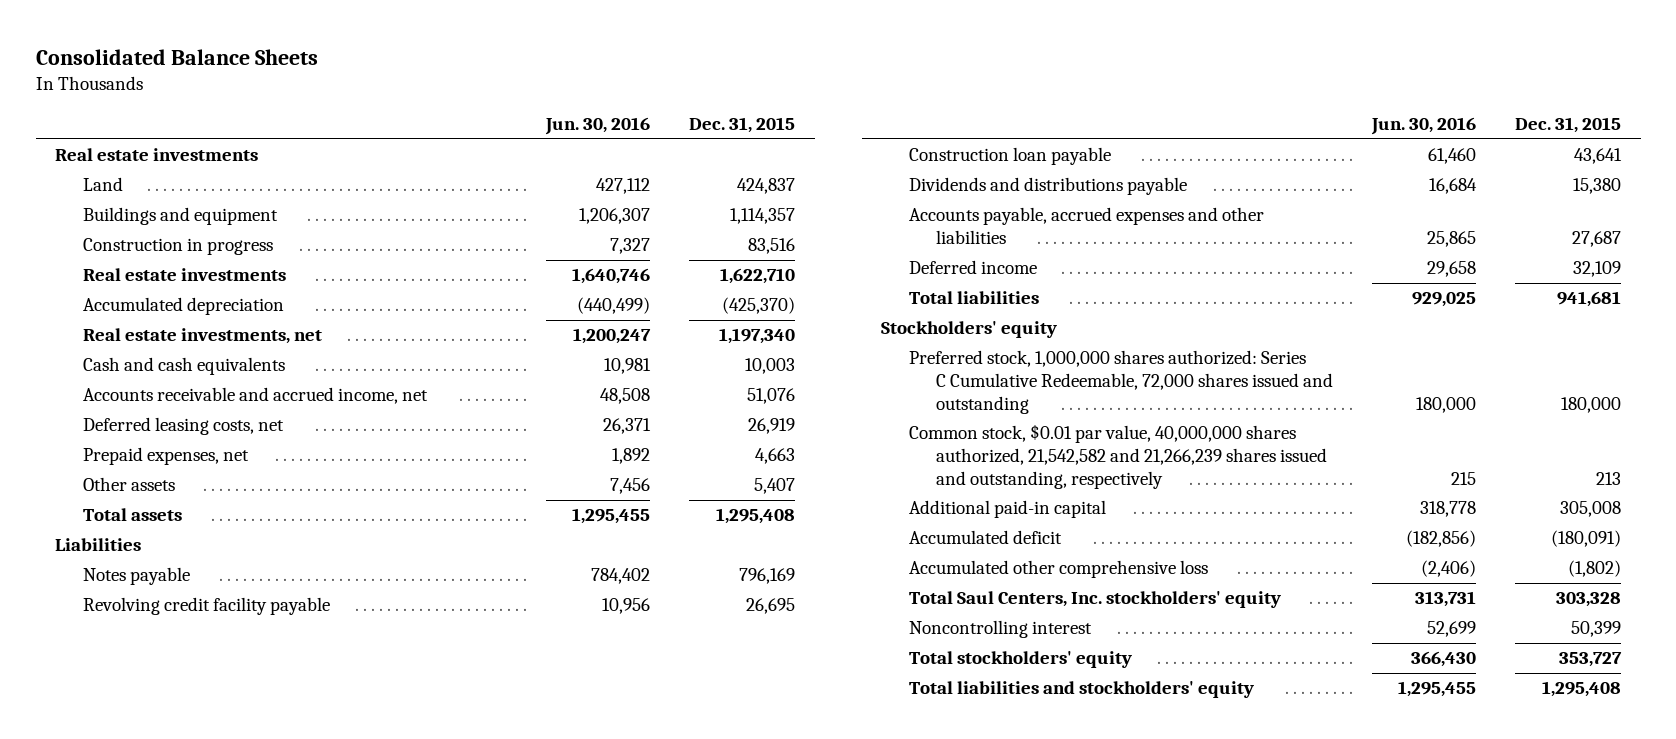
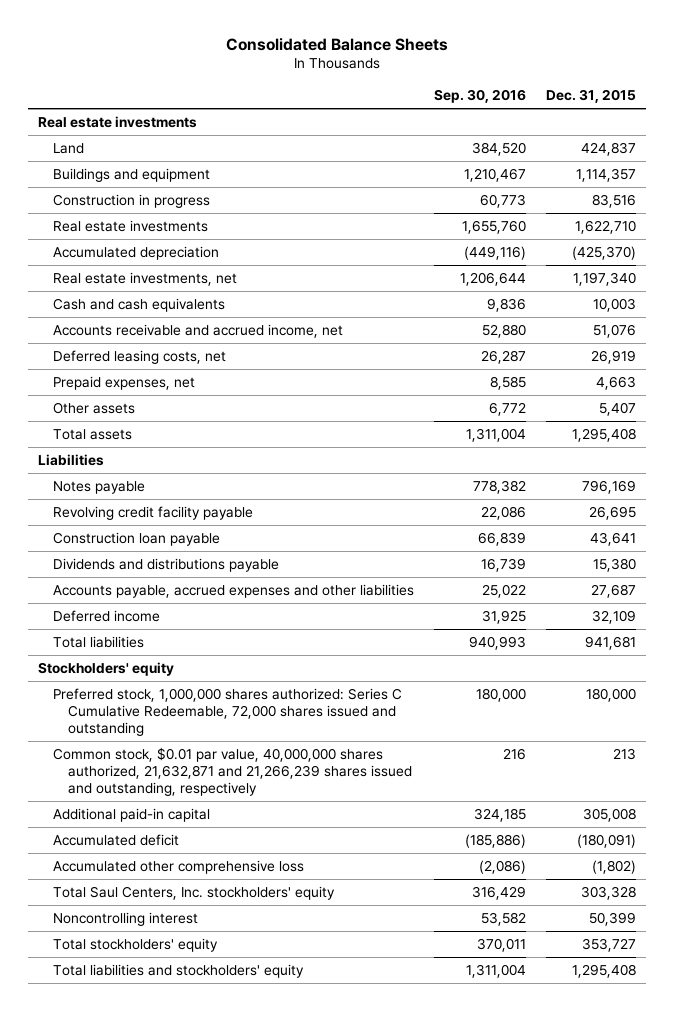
- | Jun. 30, 2016 | Dec. 31, 2015
+ | Sep. 30, 2016 | Dec. 31, 2015
- Common stock, $0.01 par value, 40,000,000 shares authorized, 21,542,582 and 21,266,239 shares issued and outstanding, respectively | 215 | 213
+ Common stock, $0.01 par value, 40,000,000 shares authorized, 21,632,871 and 21,266,239 shares issued and outstanding, respectively | 216 | 213

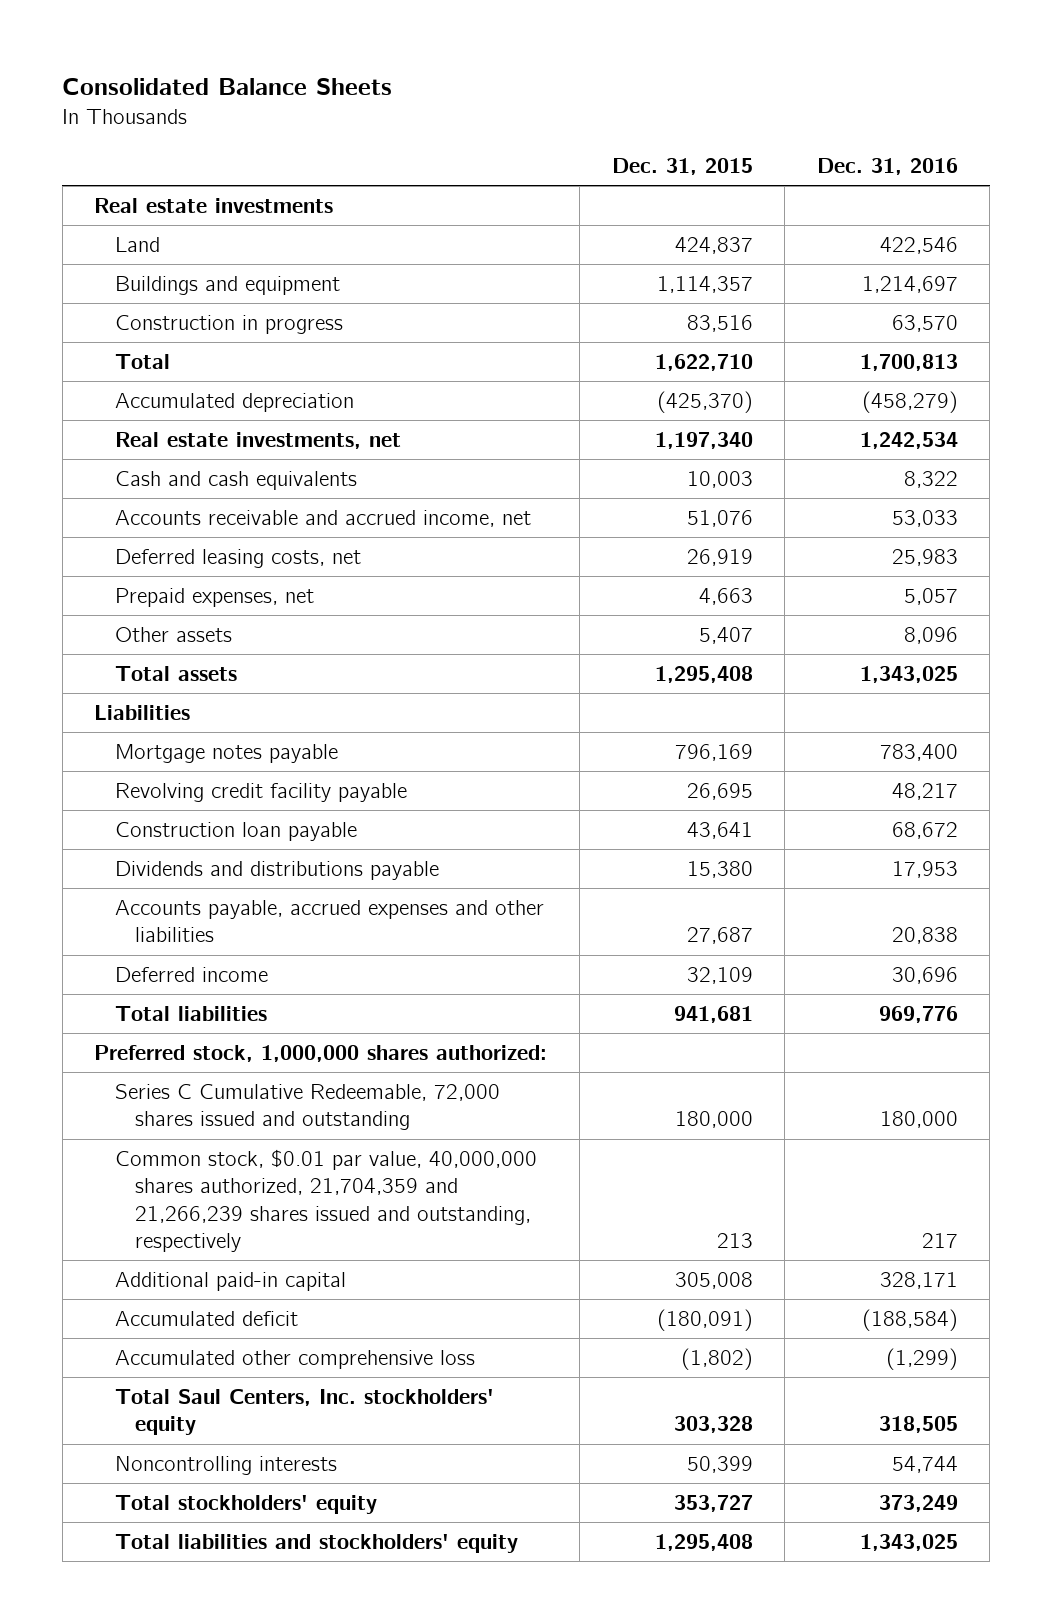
- | Sep. 30, 2016 | Dec. 31, 2015
+ | Dec. 31, 2015 | Dec. 31, 2016
- Real estate investments | 1,655,760 | 1,622,710
+ Total | 1,622,710 | 1,700,813
- Notes payable | 778,382 | 796,169
+ Mortgage notes payable | 796,169 | 783,400
- Stockholders' equity
- Preferred stock, 1,000,000 shares authorized: Series C Cumulative Redeemable, 72,000 shares issued and outstanding | 180,000 | 180,000
- Common stock, $0.01 par value, 40,000,000 shares authorized, 21,632,871 and 21,266,239 shares issued and outstanding, respectively | 216 | 213
+ Preferred stock, 1,000,000 shares authorized:
+ Series C Cumulative Redeemable, 72,000 shares issued and outstanding | 180,000 | 180,000
+ Common stock, $0.01 par value, 40,000,000 shares authorized, 21,704,359 and 21,266,239 shares issued and outstanding, respectively | 213 | 217
- Noncontrolling interest | 53,582 | 50,399
+ Noncontrolling interests | 50,399 | 54,744

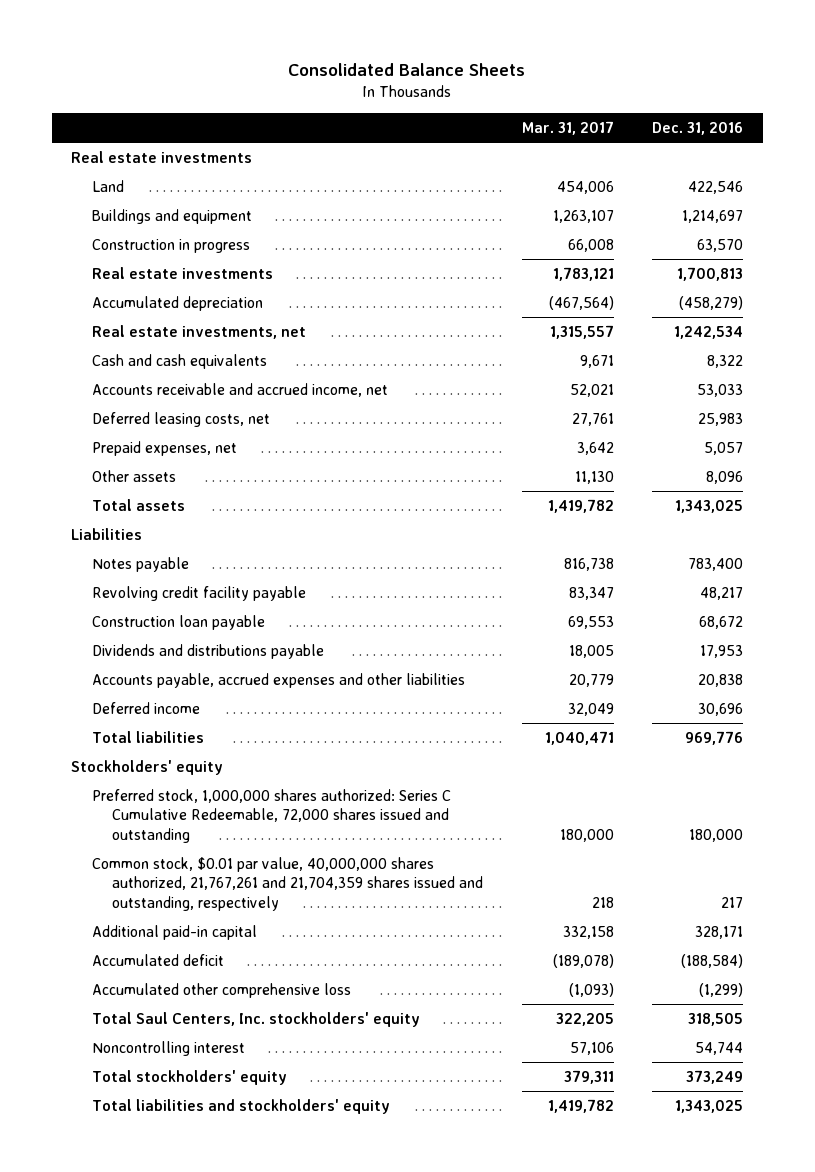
- | Dec. 31, 2015 | Dec. 31, 2016
+ | Mar. 31, 2017 | Dec. 31, 2016
- Total | 1,622,710 | 1,700,813
+ Real estate investments | 1,783,121 | 1,700,813
- Mortgage notes payable | 796,169 | 783,400
+ Notes payable | 816,738 | 783,400
- Preferred stock, 1,000,000 shares authorized:
- Series C Cumulative Redeemable, 72,000 shares issued and outstanding | 180,000 | 180,000
- Common stock, $0.01 par value, 40,000,000 shares authorized, 21,704,359 and 21,266,239 shares issued and outstanding, respectively | 213 | 217
+ Stockholders' equity
+ Preferred stock, 1,000,000 shares authorized: Series C Cumulative Redeemable, 72,000 shares issued and outstanding | 180,000 | 180,000
+ Common stock, $0.01 par value, 40,000,000 shares authorized, 21,767,261 and 21,704,359 shares issued and outstanding, respectively | 218 | 217
- Noncontrolling interests | 50,399 | 54,744
+ Noncontrolling interest | 57,106 | 54,744

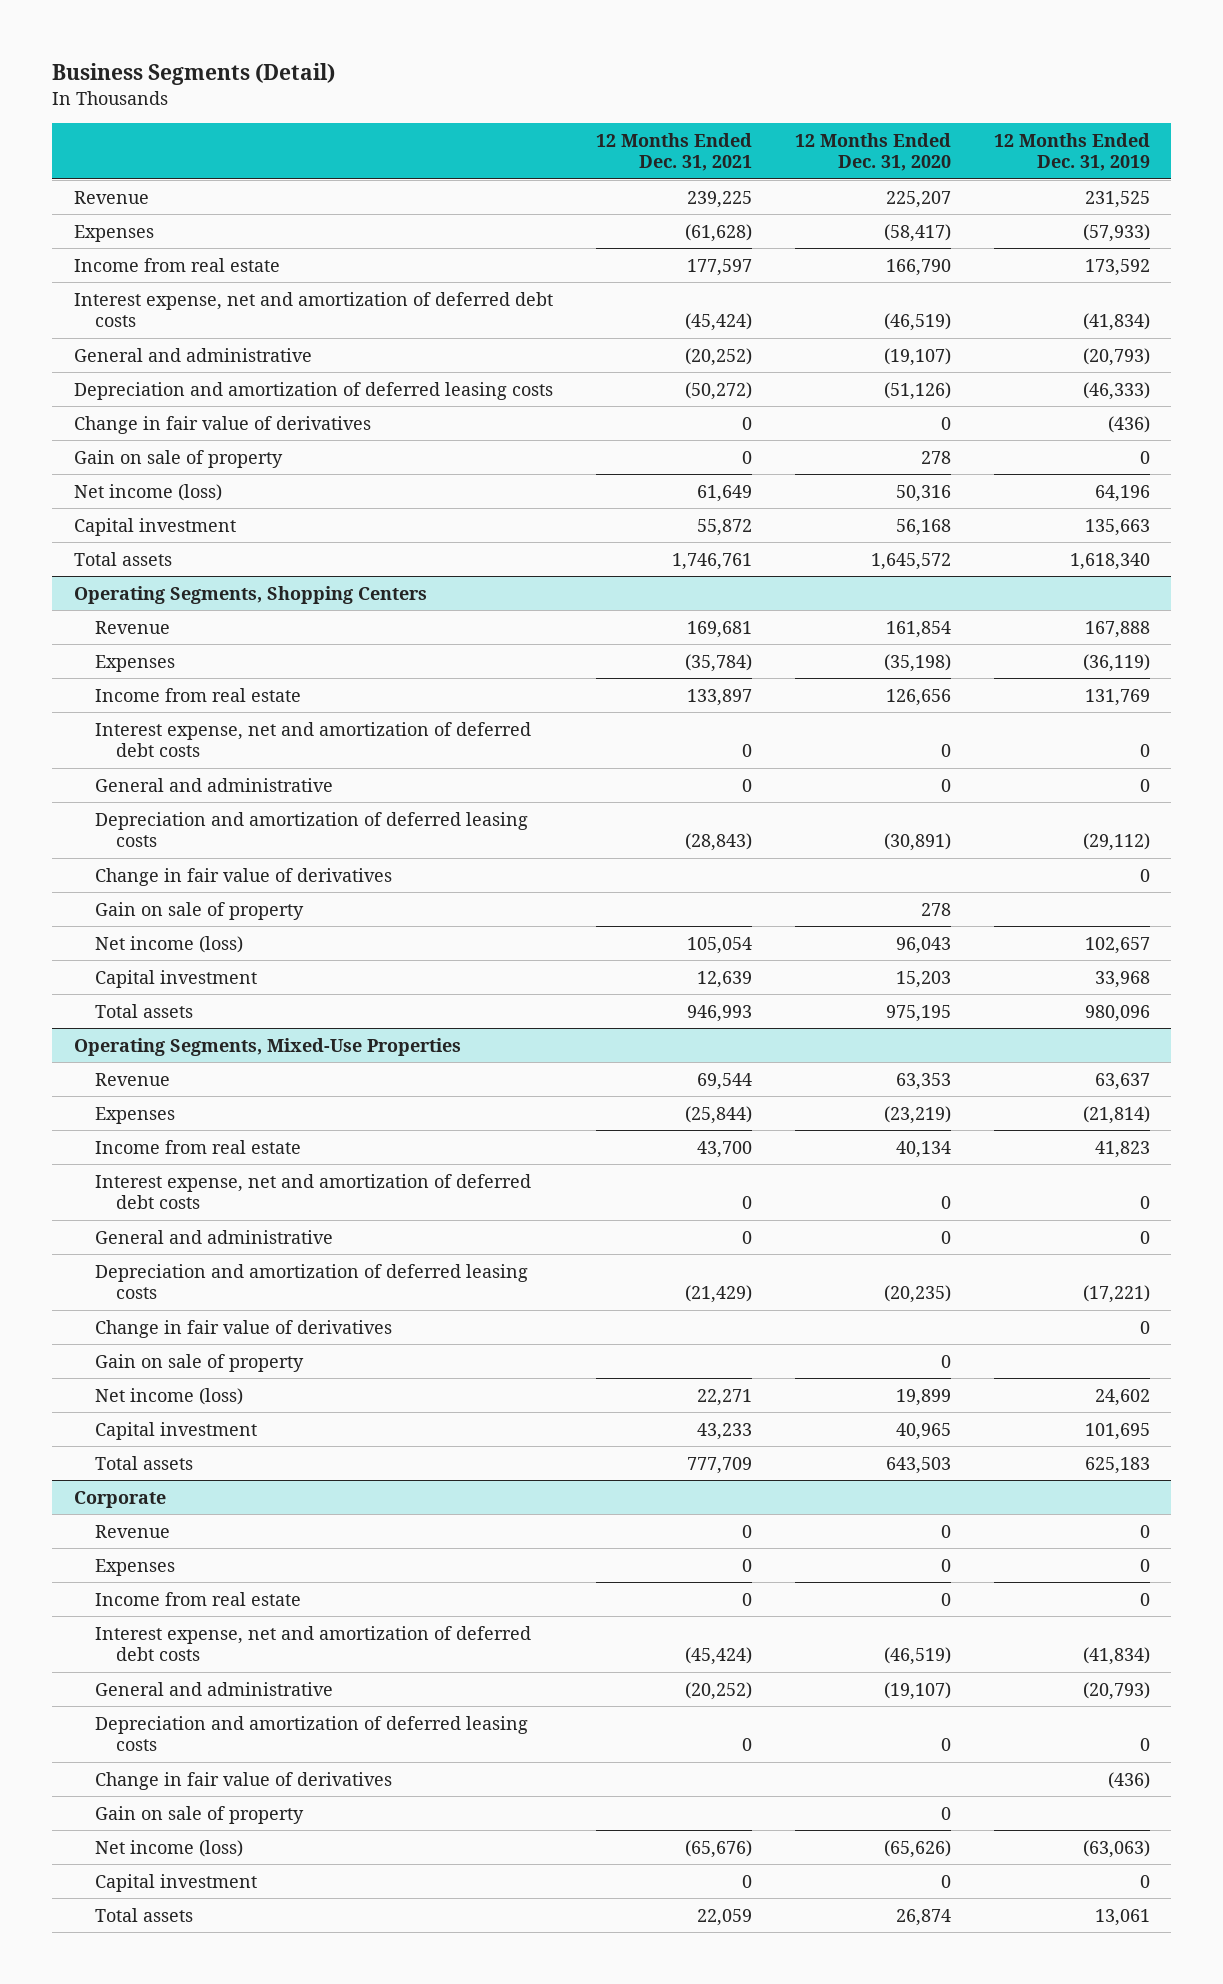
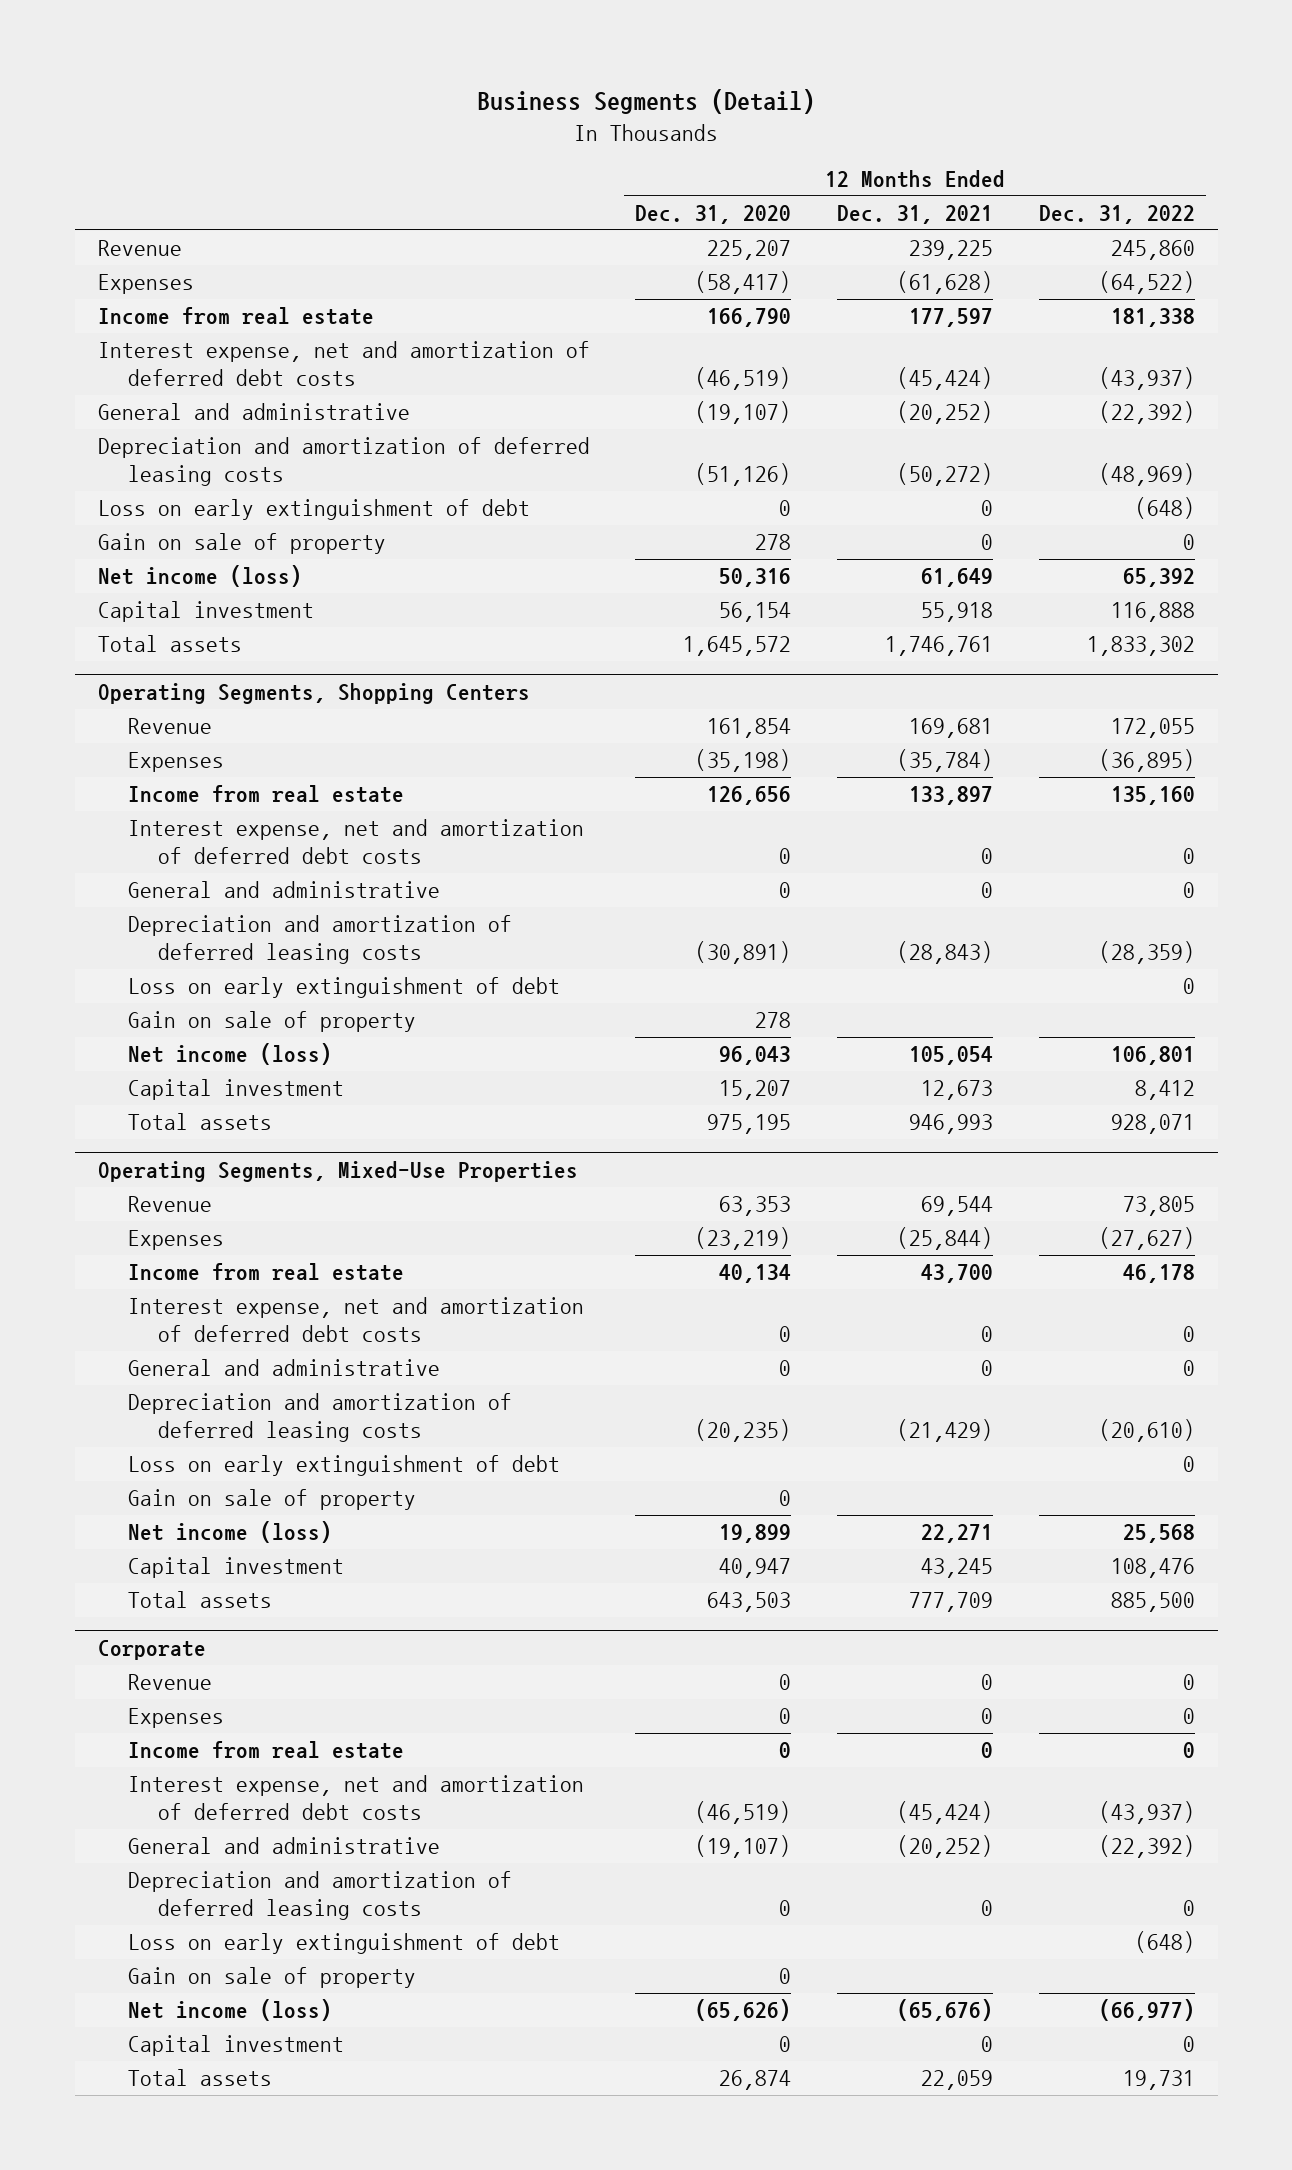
- | 12 Months Ended Dec. 31, 2021 | 12 Months Ended Dec. 31, 2020 | 12 Months Ended Dec. 31, 2019
+ | 12 Months Ended Dec. 31, 2020 | 12 Months Ended Dec. 31, 2021 | 12 Months Ended Dec. 31, 2022
- Change in fair value of derivatives | 0 | 0 | (436)
+ Loss on early extinguishment of debt | 0 | 0 | (648)
- Capital investment | 55,872 | 56,168 | 135,663
+ Capital investment | 56,154 | 55,918 | 116,888
@ Operating Segments, Shopping Centers
- Change in fair value of derivatives | | | 0
+ Loss on early extinguishment of debt | | | 0
- Capital investment | 12,639 | 15,203 | 33,968
+ Capital investment | 15,207 | 12,673 | 8,412
@ Operating Segments, Mixed-Use Properties
- Change in fair value of derivatives | | | 0
+ Loss on early extinguishment of debt | | | 0
- Capital investment | 43,233 | 40,965 | 101,695
+ Capital investment | 40,947 | 43,245 | 108,476
@ Corporate
- Change in fair value of derivatives | | | (436)
+ Loss on early extinguishment of debt | | | (648)

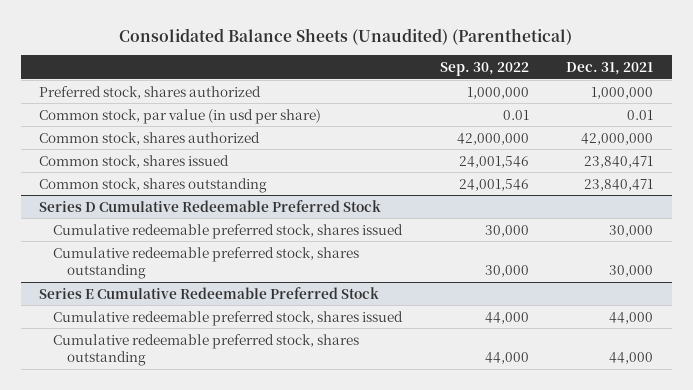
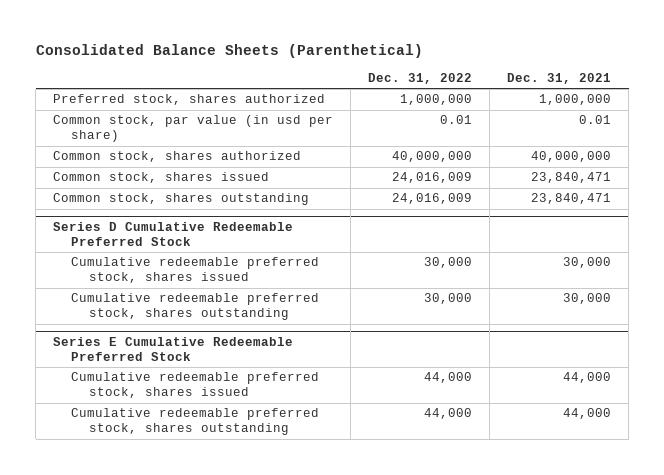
- Consolidated Balance Sheets (Unaudited) (Parenthetical)
+ Consolidated Balance Sheets (Parenthetical)
- | Sep. 30, 2022 | Dec. 31, 2021
+ | Dec. 31, 2022 | Dec. 31, 2021
- Common stock, shares authorized | 42,000,000 | 42,000,000
+ Common stock, shares authorized | 40,000,000 | 40,000,000

